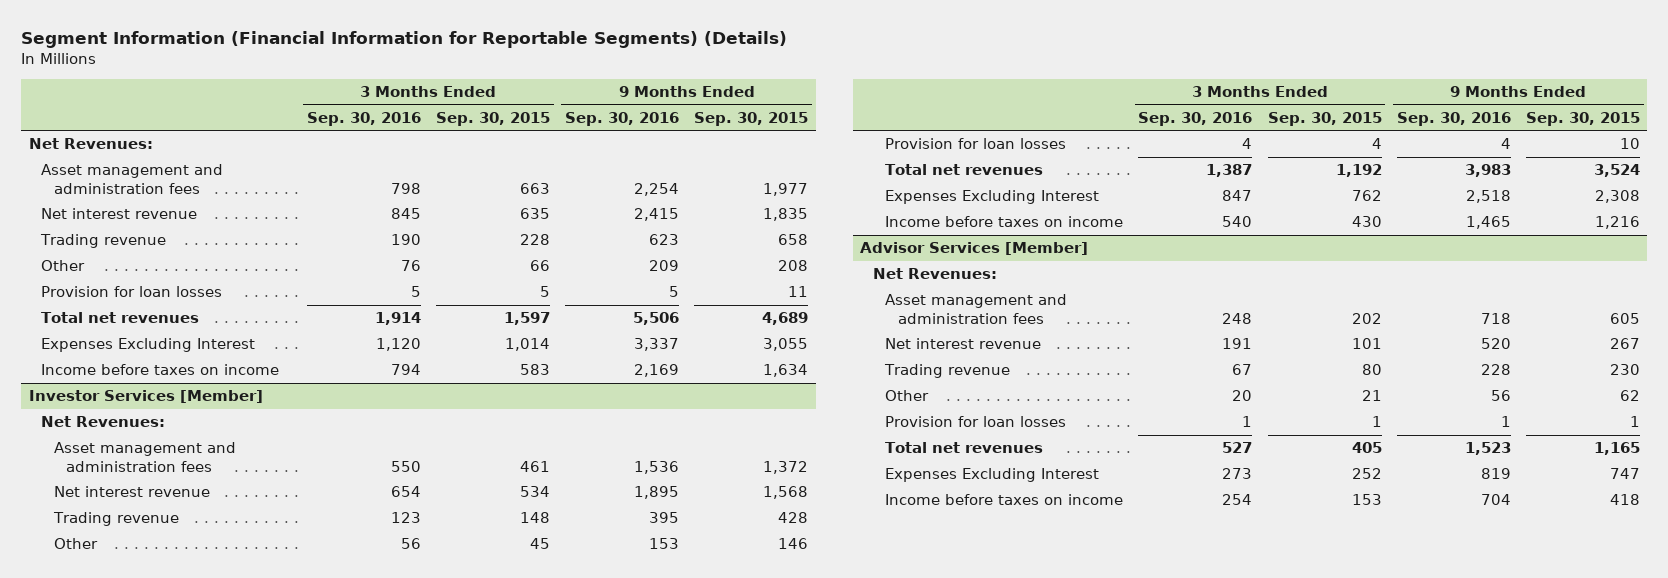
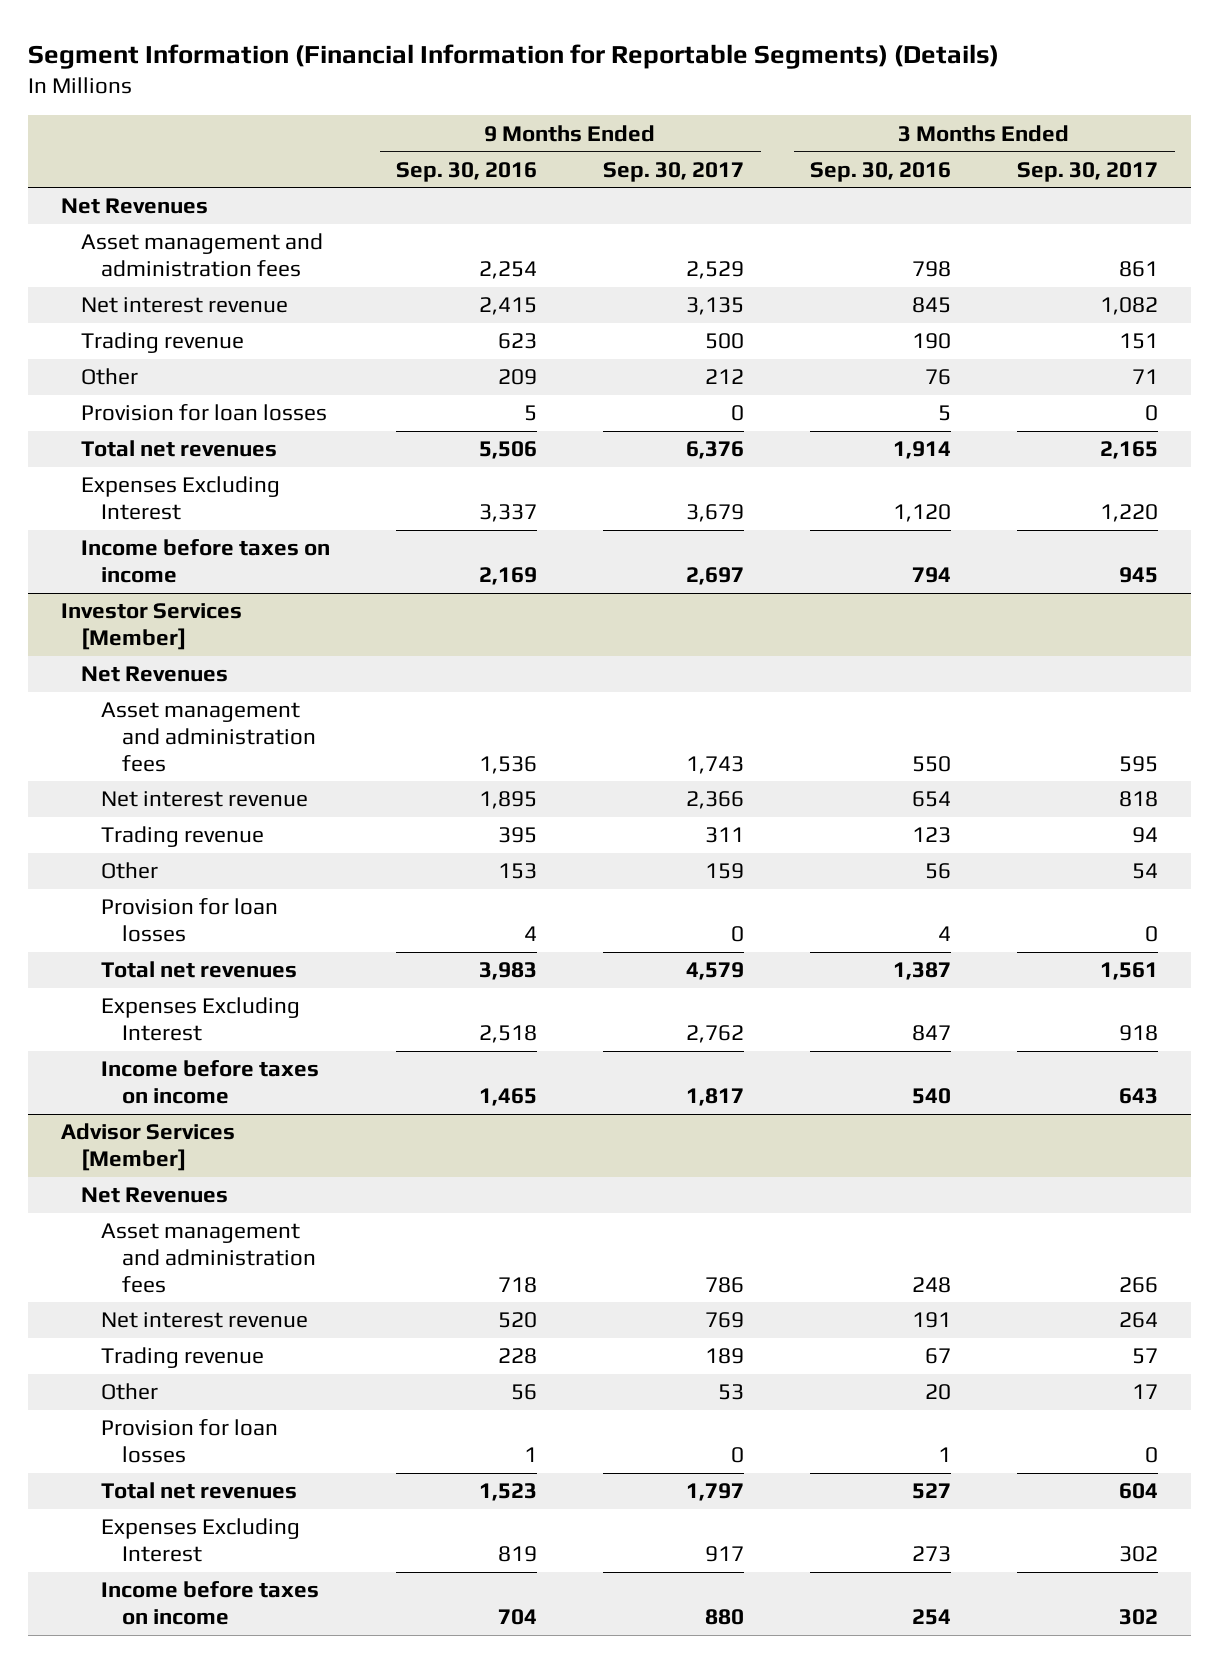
- | 3 Months Ended Sep. 30, 2016 | 3 Months Ended Sep. 30, 2015 | 9 Months Ended Sep. 30, 2016 | 9 Months Ended Sep. 30, 2015
+ | 9 Months Ended Sep. 30, 2016 | 9 Months Ended Sep. 30, 2017 | 3 Months Ended Sep. 30, 2016 | 3 Months Ended Sep. 30, 2017
- Net Revenues:
+ Net Revenues
@ Investor Services [Member]
- Net Revenues:
+ Net Revenues
@ Advisor Services [Member]
- Net Revenues:
+ Net Revenues

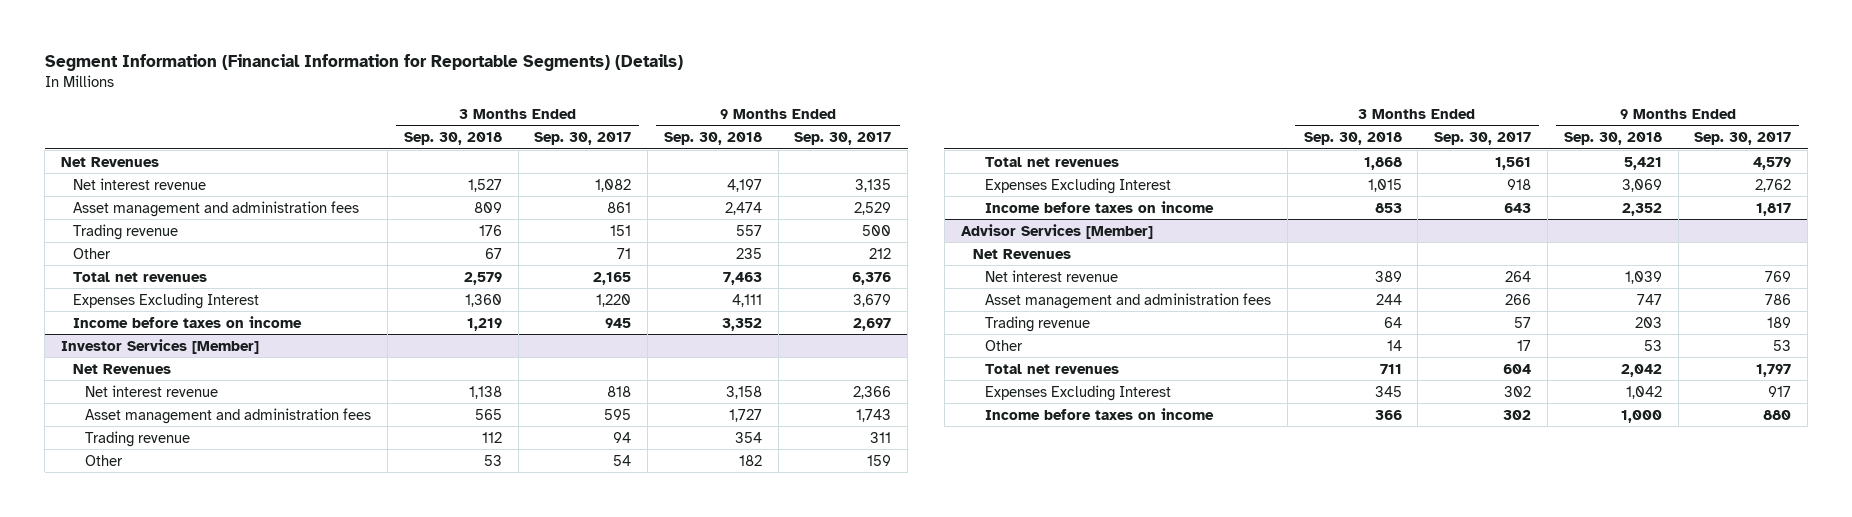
- | 9 Months Ended Sep. 30, 2016 | 9 Months Ended Sep. 30, 2017 | 3 Months Ended Sep. 30, 2016 | 3 Months Ended Sep. 30, 2017
+ | 3 Months Ended Sep. 30, 2018 | 3 Months Ended Sep. 30, 2017 | 9 Months Ended Sep. 30, 2018 | 9 Months Ended Sep. 30, 2017
moved down: Asset management and administration fees | 809 | 861 | 2,474 | 2,529
- Provision for loan losses | 5 | 0 | 5 | 0
@ Investor Services [Member]
moved down: Asset management and administration fees | 565 | 595 | 1,727 | 1,743
- Provision for loan losses | 4 | 0 | 4 | 0
@ Advisor Services [Member]
moved down: Asset management and administration fees | 244 | 266 | 747 | 786
- Provision for loan losses | 1 | 0 | 1 | 0

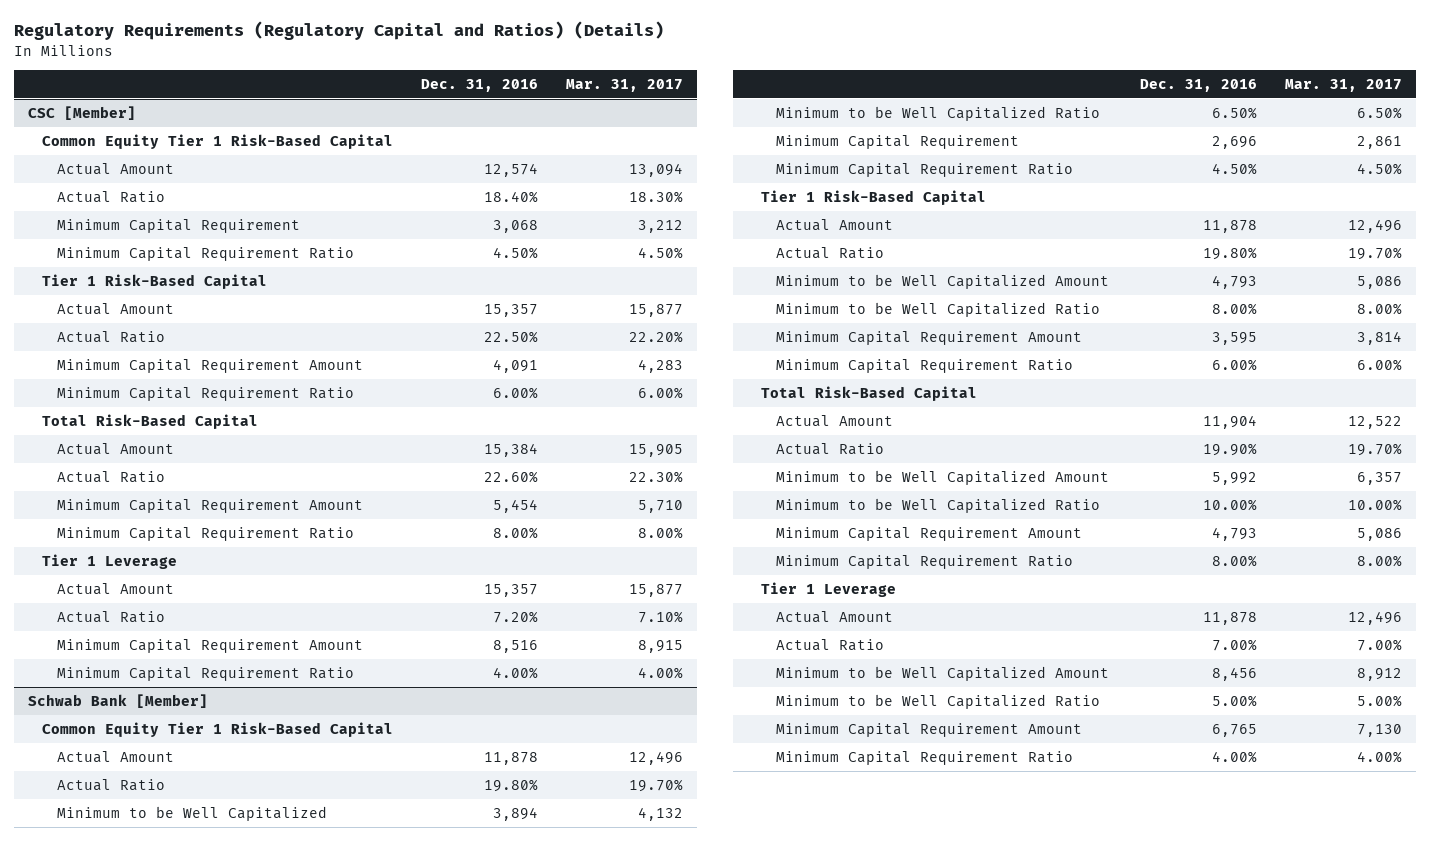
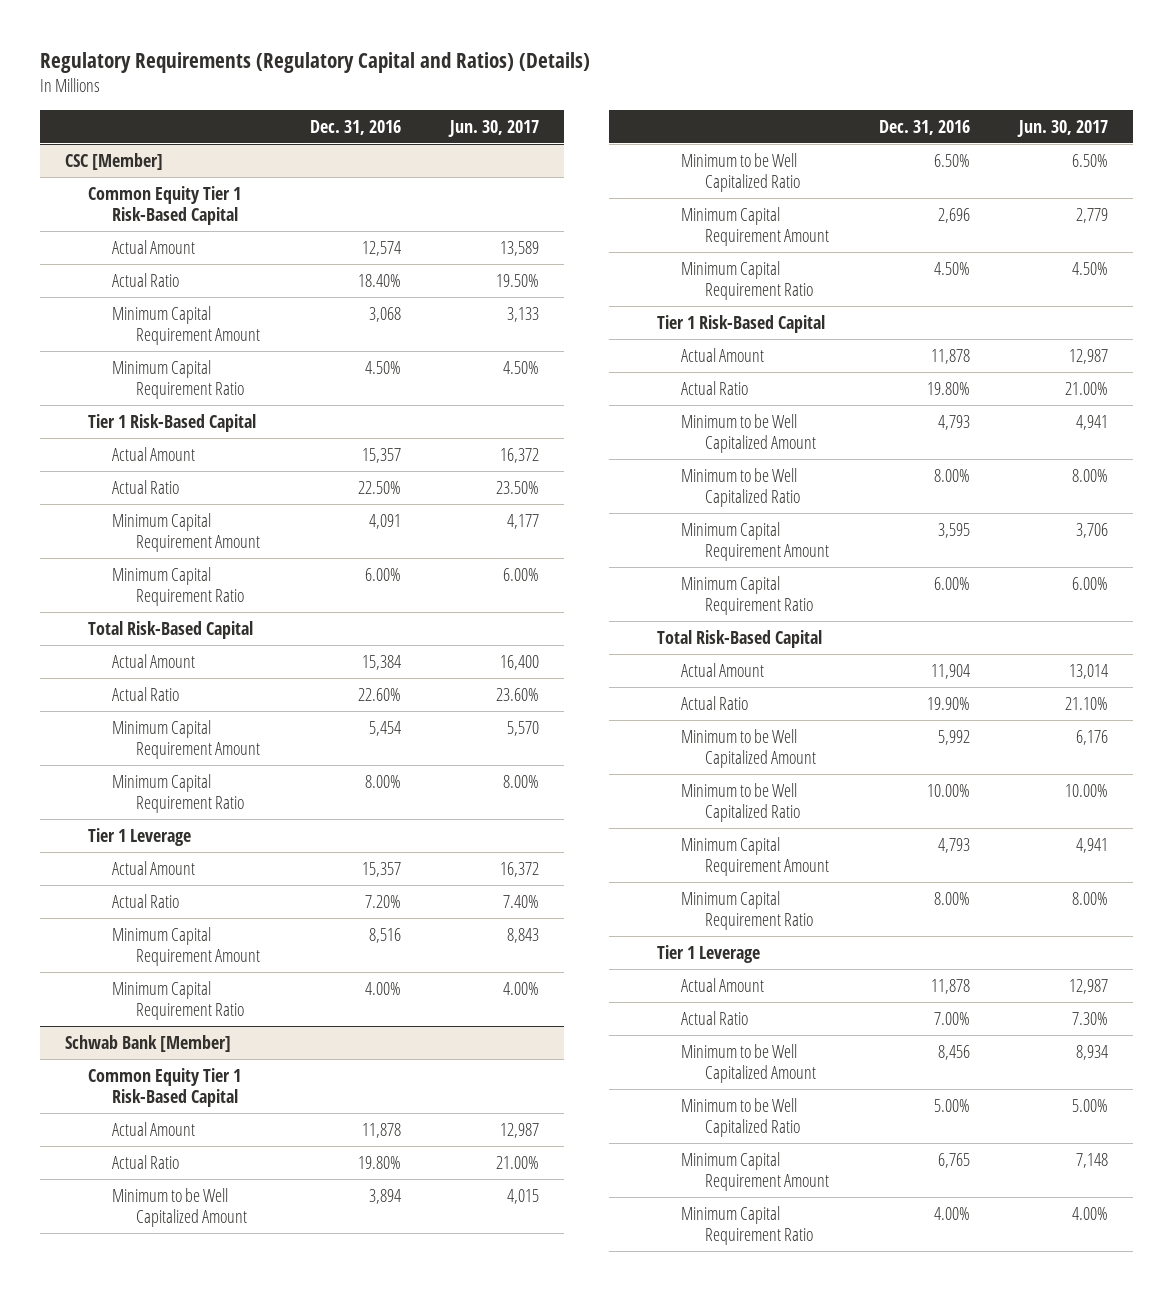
- | Dec. 31, 2016 | Mar. 31, 2017
+ | Dec. 31, 2016 | Jun. 30, 2017
@ CSC [Member]
- Minimum Capital Requirement | 3,068 | 3,212
+ Minimum Capital Requirement Amount | 3,068 | 3,133
@ Schwab Bank [Member]
- Minimum to be Well Capitalized | 3,894 | 4,132
+ Minimum to be Well Capitalized Amount | 3,894 | 4,015
- Minimum Capital Requirement | 2,696 | 2,861
+ Minimum Capital Requirement Amount | 2,696 | 2,779

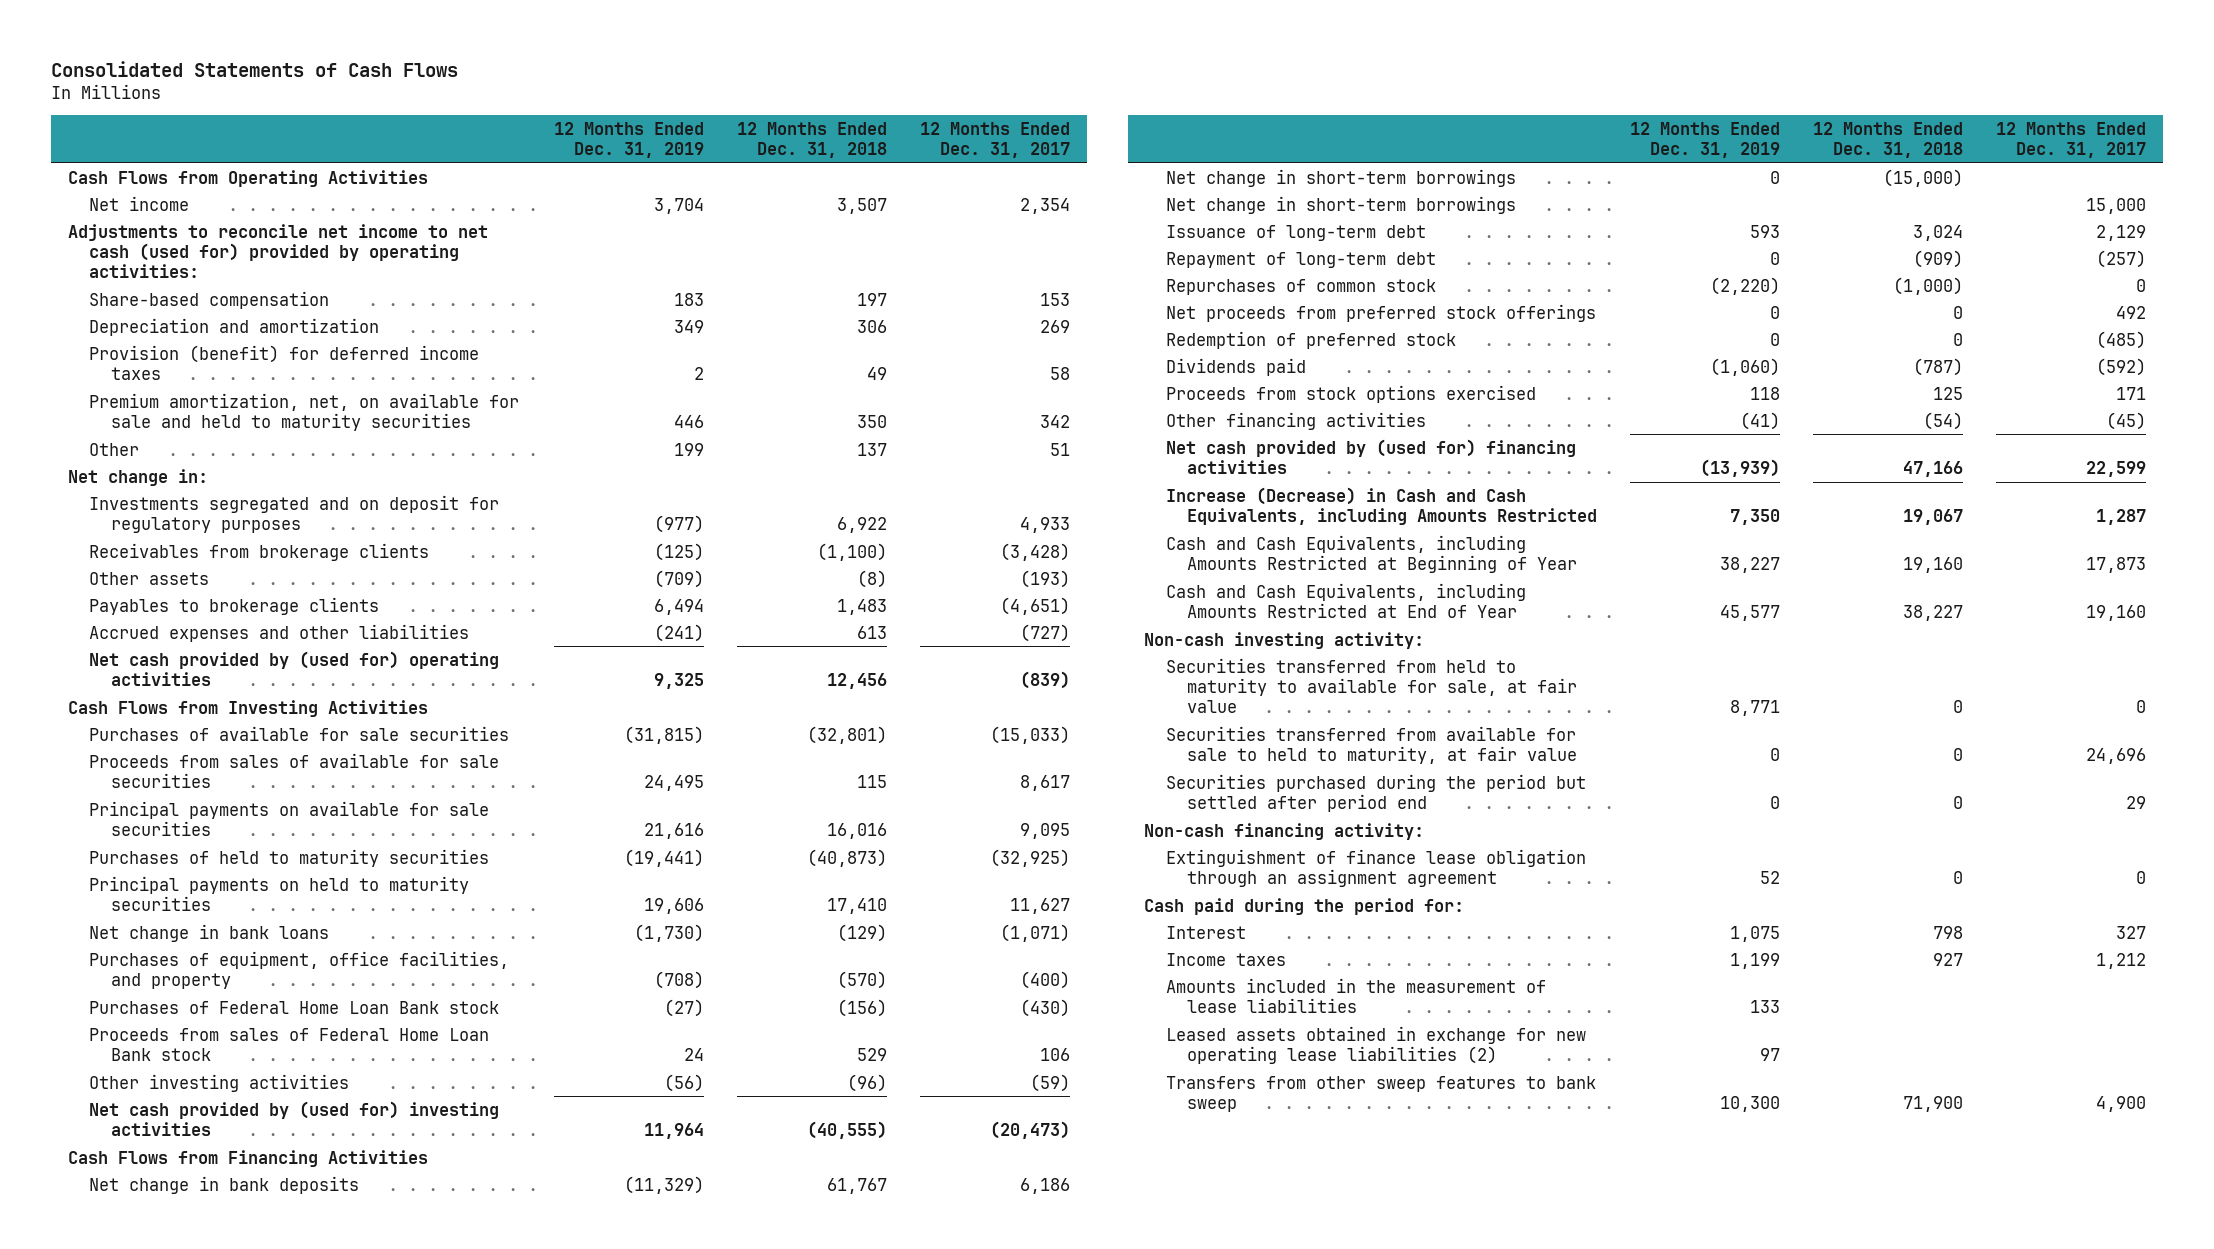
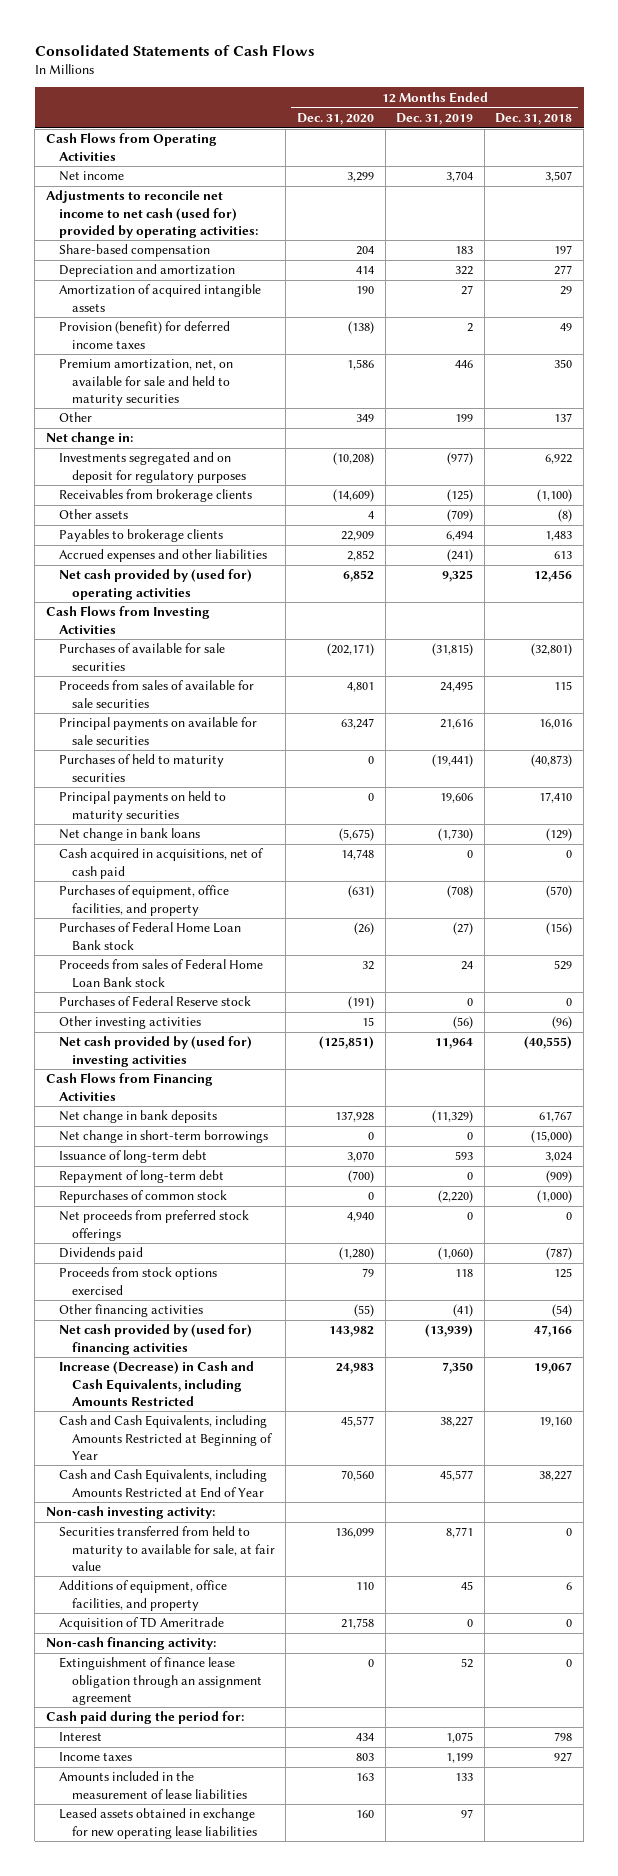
- | 12 Months Ended Dec. 31, 2019 | 12 Months Ended Dec. 31, 2018 | 12 Months Ended Dec. 31, 2017
+ | 12 Months Ended Dec. 31, 2020 | 12 Months Ended Dec. 31, 2019 | 12 Months Ended Dec. 31, 2018
- Depreciation and amortization | 349 | 306 | 269
+ Depreciation and amortization | 414 | 322 | 277
+ Amortization of acquired intangible assets | 190 | 27 | 29
+ Cash acquired in acquisitions, net of cash paid | 14,748 | 0 | 0
+ Purchases of Federal Reserve stock | (191) | 0 | 0
- Net change in short-term borrowings | | | 15,000
- Redemption of preferred stock | 0 | 0 | (485)
- Securities transferred from available for sale to held to maturity, at fair value | 0 | 0 | 24,696
- Securities purchased during the period but settled after period end | 0 | 0 | 29
+ Additions of equipment, office facilities, and property | 110 | 45 | 6
+ Acquisition of TD Ameritrade | 21,758 | 0 | 0
- Leased assets obtained in exchange for new operating lease liabilities (2) | 97 | |
- Transfers from other sweep features to bank sweep | 10,300 | 71,900 | 4,900
+ Leased assets obtained in exchange for new operating lease liabilities | 160 | 97 |

